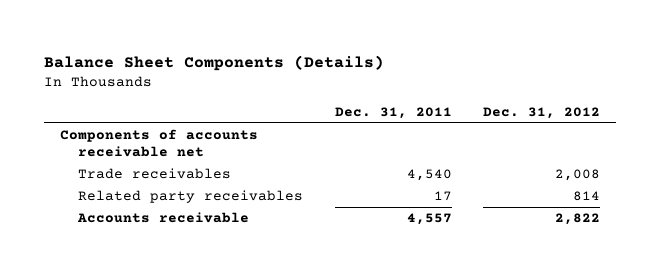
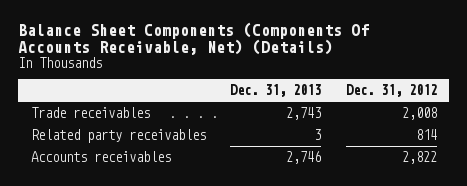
- Balance Sheet Components (Details)
+ Balance Sheet Components (Components Of Accounts Receivable, Net) (Details)
- | Dec. 31, 2011 | Dec. 31, 2012
+ | Dec. 31, 2013 | Dec. 31, 2012
- Components of accounts receivable net
- Accounts receivable | 4,557 | 2,822
+ Accounts receivables | 2,746 | 2,822

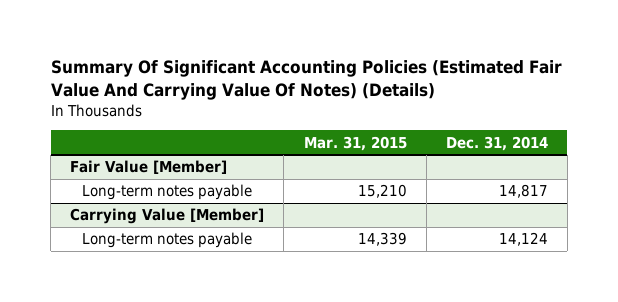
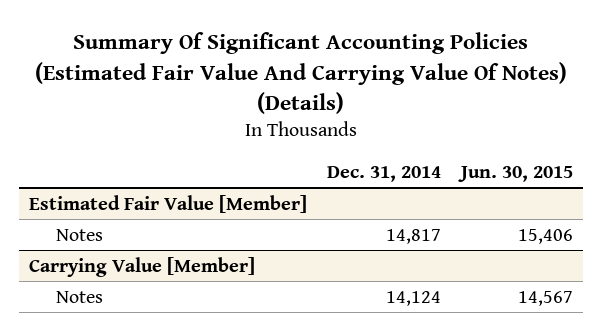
- | Mar. 31, 2015 | Dec. 31, 2014
+ | Dec. 31, 2014 | Jun. 30, 2015
- Fair Value [Member]
- Long-term notes payable | 15,210 | 14,817
+ Estimated Fair Value [Member]
+ Notes | 14,817 | 15,406
@ Carrying Value [Member]
- Long-term notes payable | 14,339 | 14,124
+ Notes | 14,124 | 14,567

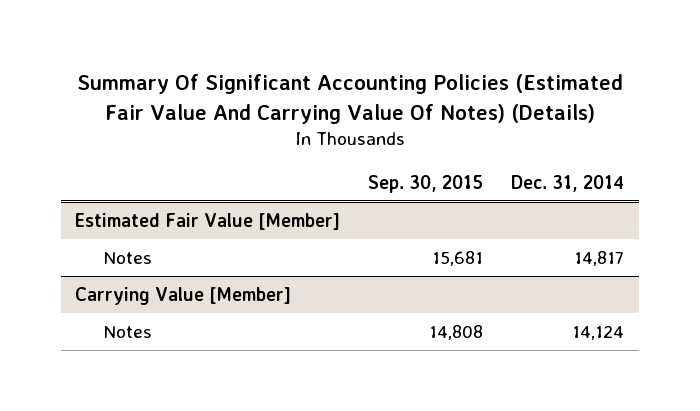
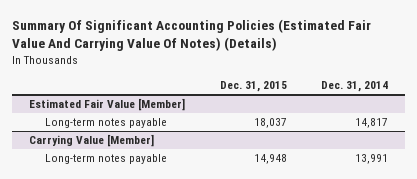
- | Sep. 30, 2015 | Dec. 31, 2014
+ | Dec. 31, 2015 | Dec. 31, 2014
@ Estimated Fair Value [Member]
- Notes | 15,681 | 14,817
+ Long-term notes payable | 18,037 | 14,817
@ Carrying Value [Member]
- Notes | 14,808 | 14,124
+ Long-term notes payable | 14,948 | 13,991

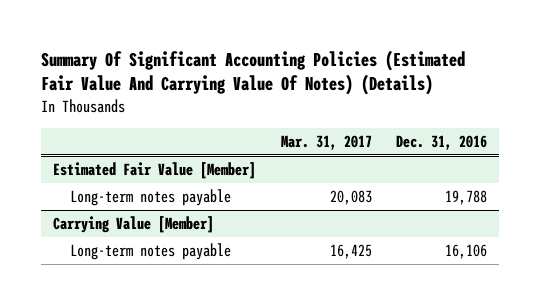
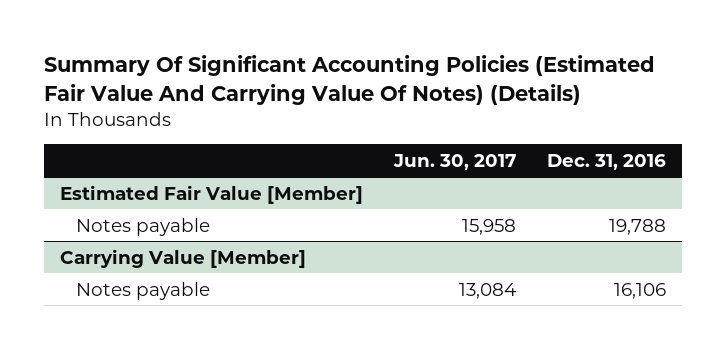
- | Mar. 31, 2017 | Dec. 31, 2016
+ | Jun. 30, 2017 | Dec. 31, 2016
@ Estimated Fair Value [Member]
- Long-term notes payable | 20,083 | 19,788
+ Notes payable | 15,958 | 19,788
@ Carrying Value [Member]
- Long-term notes payable | 16,425 | 16,106
+ Notes payable | 13,084 | 16,106

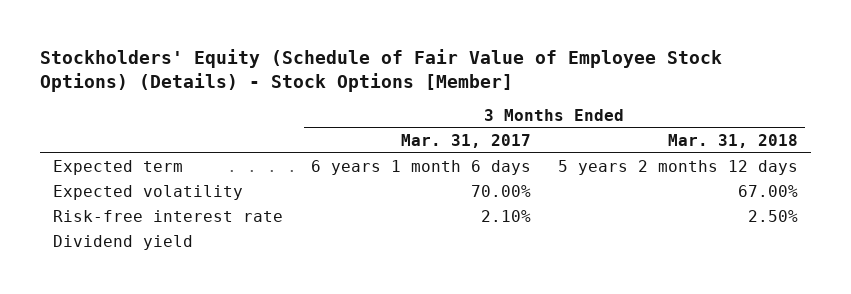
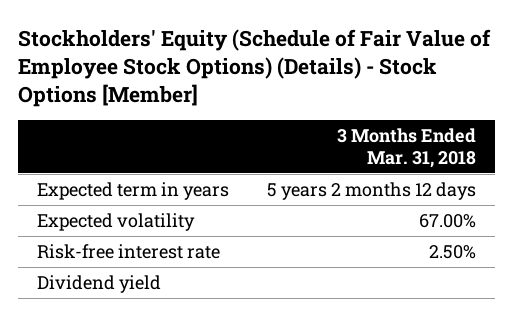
- | 3 Months Ended Mar. 31, 2017 | 3 Months Ended Mar. 31, 2018
+ | 3 Months Ended Mar. 31, 2018
- Expected term | 6 years 1 month 6 days | 5 years 2 months 12 days
+ Expected term in years | 5 years 2 months 12 days

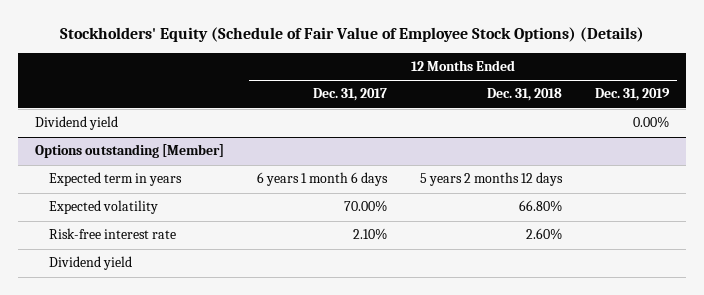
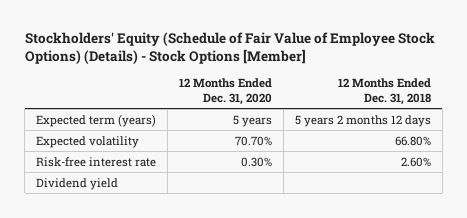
- Stockholders' Equity (Schedule of Fair Value of Employee Stock Options) (Details)
+ Stockholders' Equity (Schedule of Fair Value of Employee Stock Options) (Details) - Stock Options [Member]
- | 12 Months Ended Dec. 31, 2017 | 12 Months Ended Dec. 31, 2018 | 12 Months Ended Dec. 31, 2019
+ | 12 Months Ended Dec. 31, 2020 | 12 Months Ended Dec. 31, 2018
- Dividend yield | | | 0.00%
- Options outstanding [Member]
- Expected term in years | 6 years 1 month 6 days | 5 years 2 months 12 days |
+ Expected term (years) | 5 years | 5 years 2 months 12 days

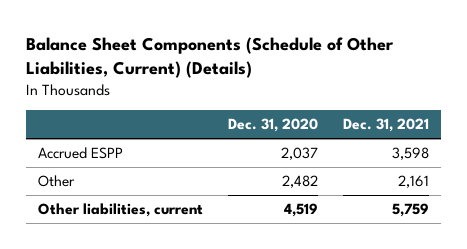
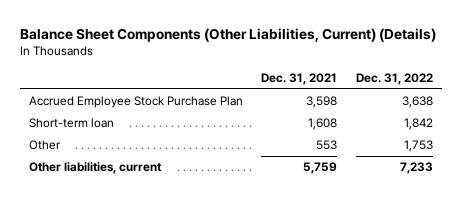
- Balance Sheet Components (Schedule of Other Liabilities, Current) (Details)
+ Balance Sheet Components (Other Liabilities, Current) (Details)
- | Dec. 31, 2020 | Dec. 31, 2021
+ | Dec. 31, 2021 | Dec. 31, 2022
- Accrued ESPP | 2,037 | 3,598
- Other | 2,482 | 2,161
+ Accrued Employee Stock Purchase Plan | 3,598 | 3,638
+ Short-term loan | 1,608 | 1,842
+ Other | 553 | 1,753

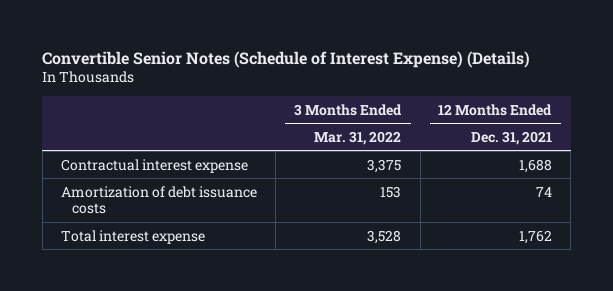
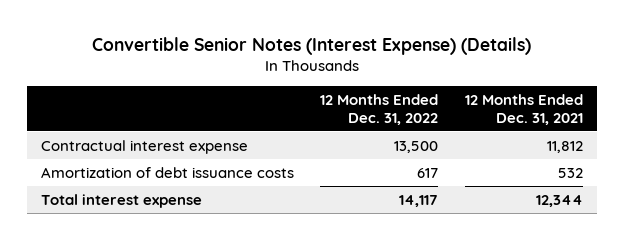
- Convertible Senior Notes (Schedule of Interest Expense) (Details)
+ Convertible Senior Notes (Interest Expense) (Details)
- | 3 Months Ended Mar. 31, 2022 | 12 Months Ended Dec. 31, 2021
+ | 12 Months Ended Dec. 31, 2022 | 12 Months Ended Dec. 31, 2021
- Contractual interest expense | 3,375 | 1,688
- Amortization of debt issuance costs | 153 | 74
- Total interest expense | 3,528 | 1,762
+ Contractual interest expense | 13,500 | 11,812
+ Amortization of debt issuance costs | 617 | 532
+ Total interest expense | 14,117 | 12,344

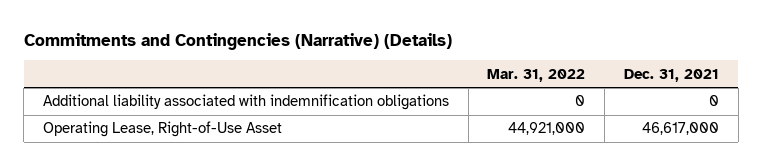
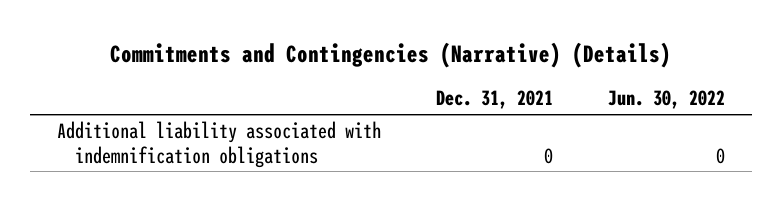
- | Mar. 31, 2022 | Dec. 31, 2021
+ | Dec. 31, 2021 | Jun. 30, 2022
- Operating Lease, Right-of-Use Asset | 44,921,000 | 46,617,000

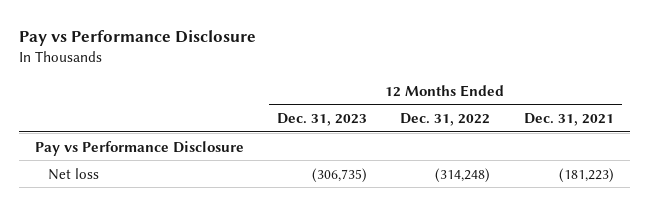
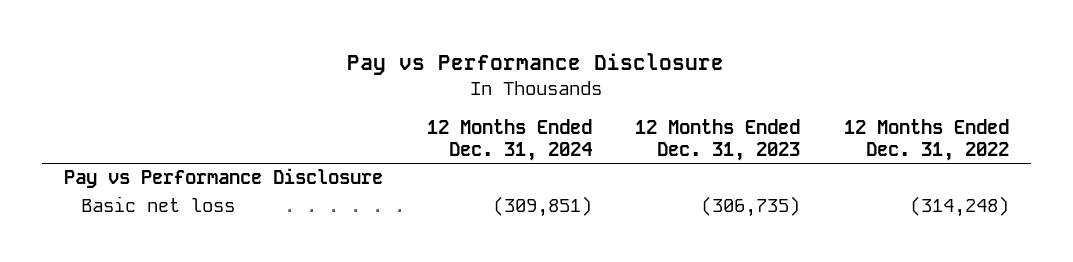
- | 12 Months Ended Dec. 31, 2023 | 12 Months Ended Dec. 31, 2022 | 12 Months Ended Dec. 31, 2021
+ | 12 Months Ended Dec. 31, 2024 | 12 Months Ended Dec. 31, 2023 | 12 Months Ended Dec. 31, 2022
- Net loss | (306,735) | (314,248) | (181,223)
+ Basic net loss | (309,851) | (306,735) | (314,248)

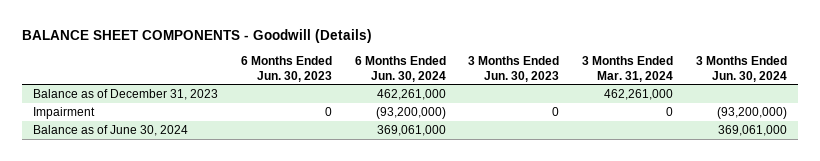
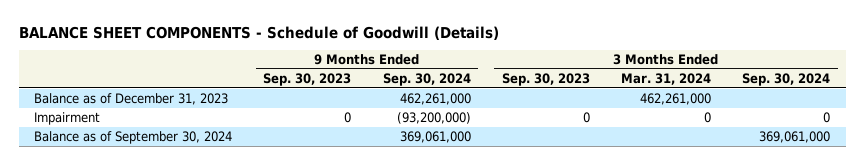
- BALANCE SHEET COMPONENTS - Goodwill (Details)
+ BALANCE SHEET COMPONENTS - Schedule of Goodwill (Details)
- | 6 Months Ended Jun. 30, 2023 | 6 Months Ended Jun. 30, 2024 | 3 Months Ended Jun. 30, 2023 | 3 Months Ended Mar. 31, 2024 | 3 Months Ended Jun. 30, 2024
+ | 9 Months Ended Sep. 30, 2023 | 9 Months Ended Sep. 30, 2024 | 3 Months Ended Sep. 30, 2023 | 3 Months Ended Mar. 31, 2024 | 3 Months Ended Sep. 30, 2024
- Balance as of June 30, 2024 | | 369,061,000 | | | 369,061,000
+ Balance as of September 30, 2024 | | 369,061,000 | | | 369,061,000

